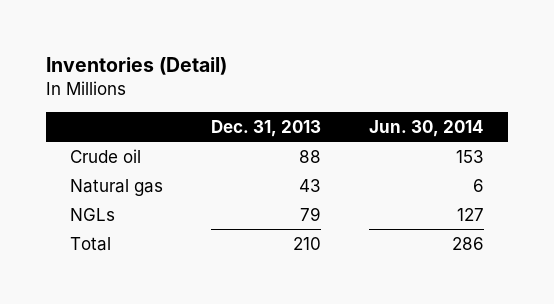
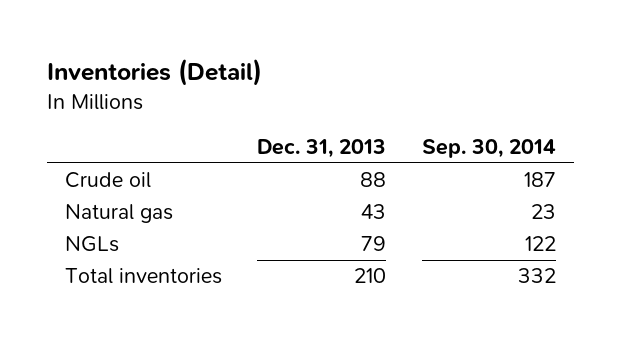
- | Dec. 31, 2013 | Jun. 30, 2014
+ | Dec. 31, 2013 | Sep. 30, 2014
- Total | 210 | 286
+ Total inventories | 210 | 332

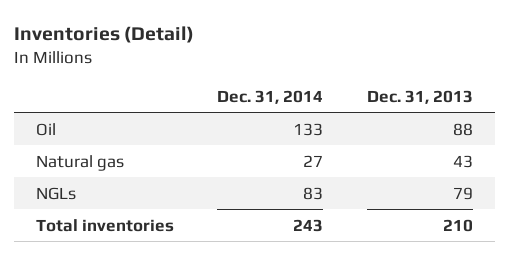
- | Dec. 31, 2013 | Sep. 30, 2014
+ | Dec. 31, 2014 | Dec. 31, 2013
- Crude oil | 88 | 187
+ Oil | 133 | 88

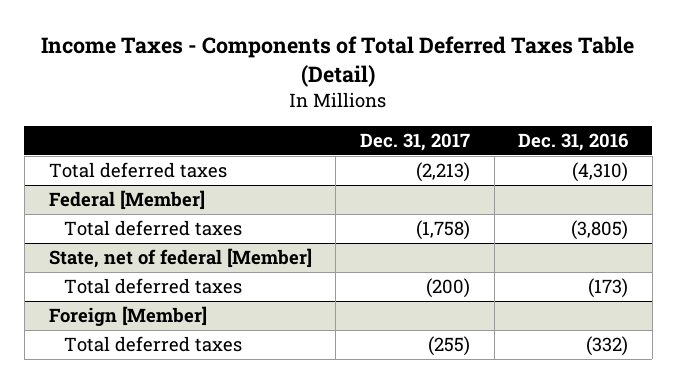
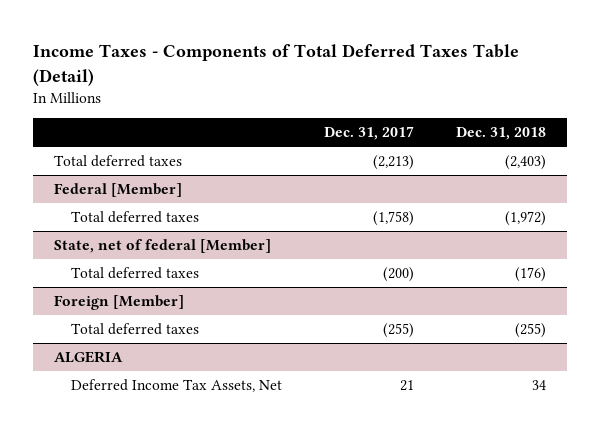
- | Dec. 31, 2017 | Dec. 31, 2016
+ | Dec. 31, 2017 | Dec. 31, 2018
+ ALGERIA
+ Deferred Income Tax Assets, Net | 21 | 34

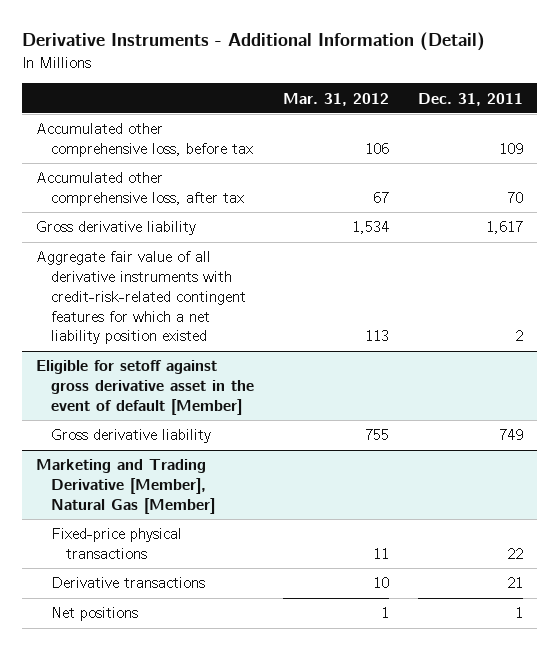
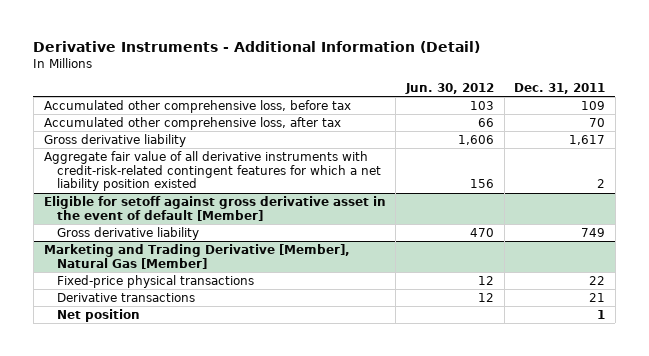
- | Mar. 31, 2012 | Dec. 31, 2011
+ | Jun. 30, 2012 | Dec. 31, 2011
@ Marketing and Trading Derivative [Member], Natural Gas [Member]
- Net positions | 1 | 1
+ Net position | | 1

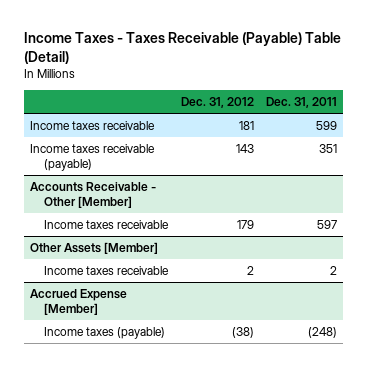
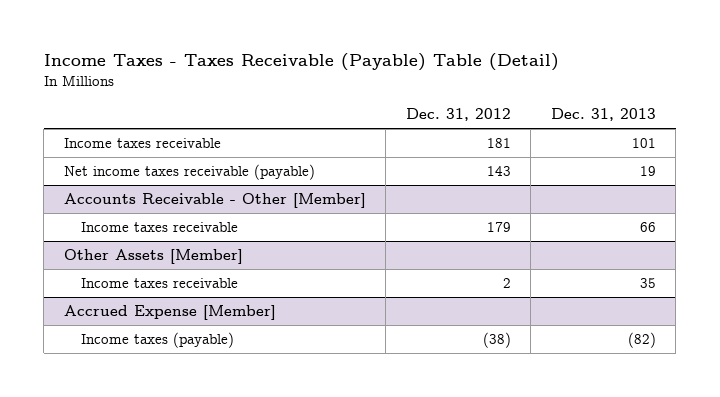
- | Dec. 31, 2012 | Dec. 31, 2011
+ | Dec. 31, 2012 | Dec. 31, 2013
- Income taxes receivable (payable) | 143 | 351
+ Net income taxes receivable (payable) | 143 | 19

